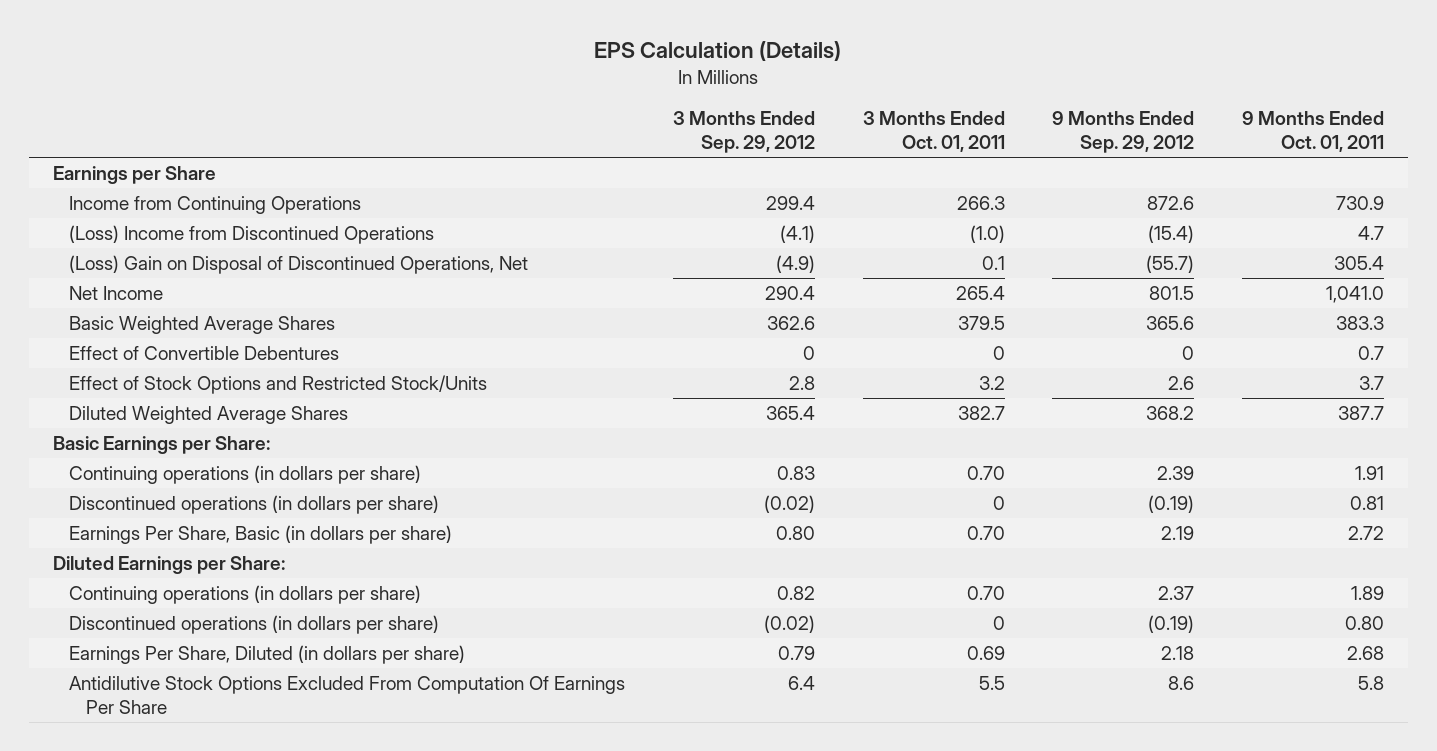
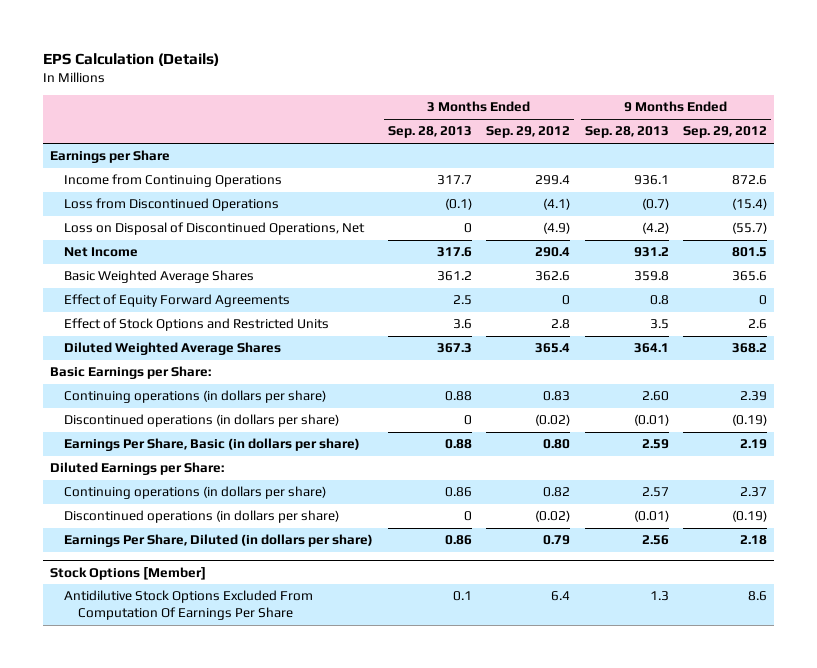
- | 3 Months Ended Sep. 29, 2012 | 3 Months Ended Oct. 01, 2011 | 9 Months Ended Sep. 29, 2012 | 9 Months Ended Oct. 01, 2011
+ | 3 Months Ended Sep. 28, 2013 | 3 Months Ended Sep. 29, 2012 | 9 Months Ended Sep. 28, 2013 | 9 Months Ended Sep. 29, 2012
- (Loss) Income from Discontinued Operations | (4.1) | (1.0) | (15.4) | 4.7
- (Loss) Gain on Disposal of Discontinued Operations, Net | (4.9) | 0.1 | (55.7) | 305.4
+ Loss from Discontinued Operations | (0.1) | (4.1) | (0.7) | (15.4)
+ Loss on Disposal of Discontinued Operations, Net | 0 | (4.9) | (4.2) | (55.7)
- Effect of Convertible Debentures | 0 | 0 | 0 | 0.7
- Effect of Stock Options and Restricted Stock/Units | 2.8 | 3.2 | 2.6 | 3.7
+ Effect of Equity Forward Agreements | 2.5 | 0 | 0.8 | 0
+ Effect of Stock Options and Restricted Units | 3.6 | 2.8 | 3.5 | 2.6
+ Stock Options [Member]

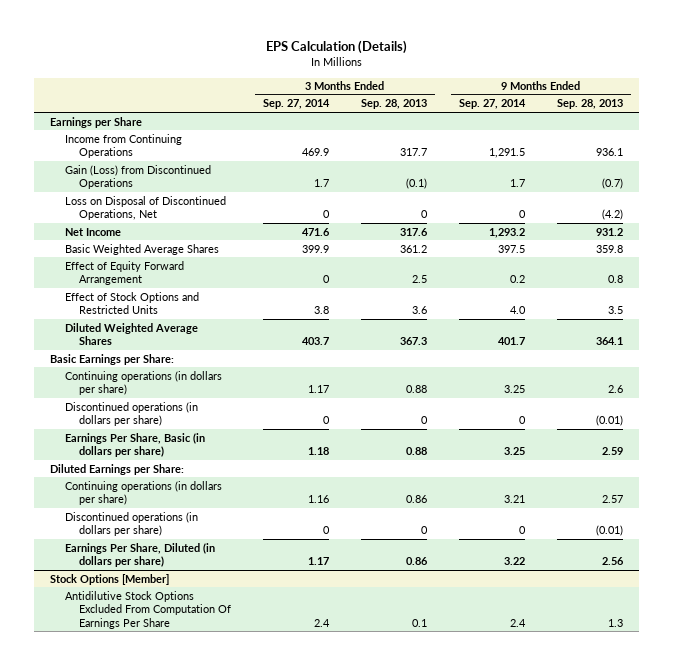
- | 3 Months Ended Sep. 28, 2013 | 3 Months Ended Sep. 29, 2012 | 9 Months Ended Sep. 28, 2013 | 9 Months Ended Sep. 29, 2012
+ | 3 Months Ended Sep. 27, 2014 | 3 Months Ended Sep. 28, 2013 | 9 Months Ended Sep. 27, 2014 | 9 Months Ended Sep. 28, 2013
- Loss from Discontinued Operations | (0.1) | (4.1) | (0.7) | (15.4)
+ Gain (Loss) from Discontinued Operations | 1.7 | (0.1) | 1.7 | (0.7)
- Effect of Equity Forward Agreements | 2.5 | 0 | 0.8 | 0
+ Effect of Equity Forward Arrangement | 0 | 2.5 | 0.2 | 0.8
- Continuing operations (in dollars per share) | 0.88 | 0.83 | 2.60 | 2.39
+ Continuing operations (in dollars per share) | 1.17 | 0.88 | 3.25 | 2.6

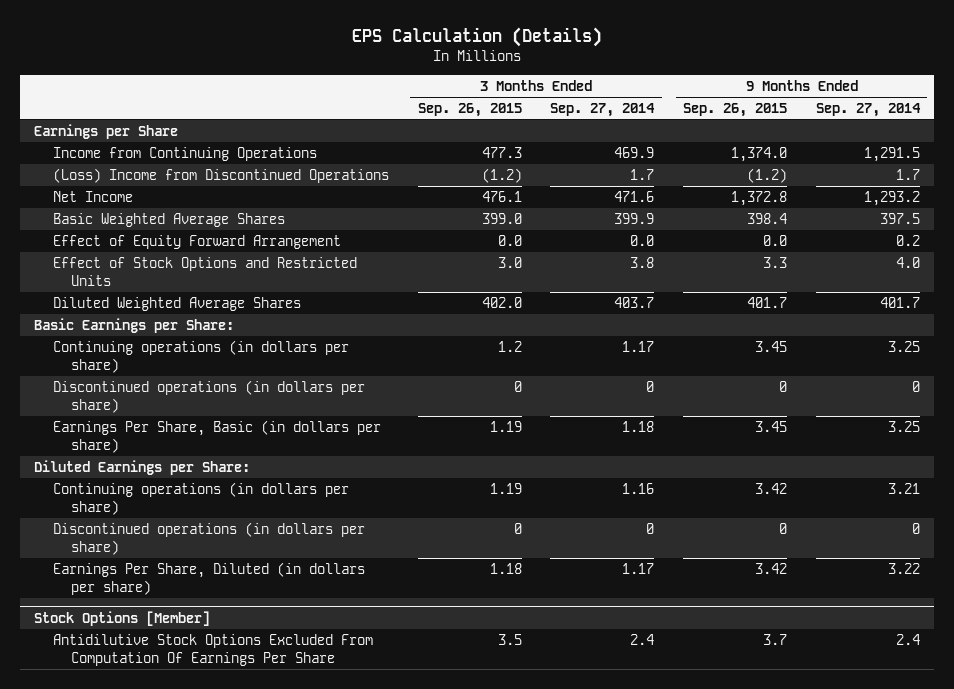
- | 3 Months Ended Sep. 27, 2014 | 3 Months Ended Sep. 28, 2013 | 9 Months Ended Sep. 27, 2014 | 9 Months Ended Sep. 28, 2013
+ | 3 Months Ended Sep. 26, 2015 | 3 Months Ended Sep. 27, 2014 | 9 Months Ended Sep. 26, 2015 | 9 Months Ended Sep. 27, 2014
- Gain (Loss) from Discontinued Operations | 1.7 | (0.1) | 1.7 | (0.7)
- Loss on Disposal of Discontinued Operations, Net | 0 | 0 | 0 | (4.2)
+ (Loss) Income from Discontinued Operations | (1.2) | 1.7 | (1.2) | 1.7
- Effect of Equity Forward Arrangement | 0 | 2.5 | 0.2 | 0.8
+ Effect of Equity Forward Arrangement | 0.0 | 0.0 | 0.0 | 0.2

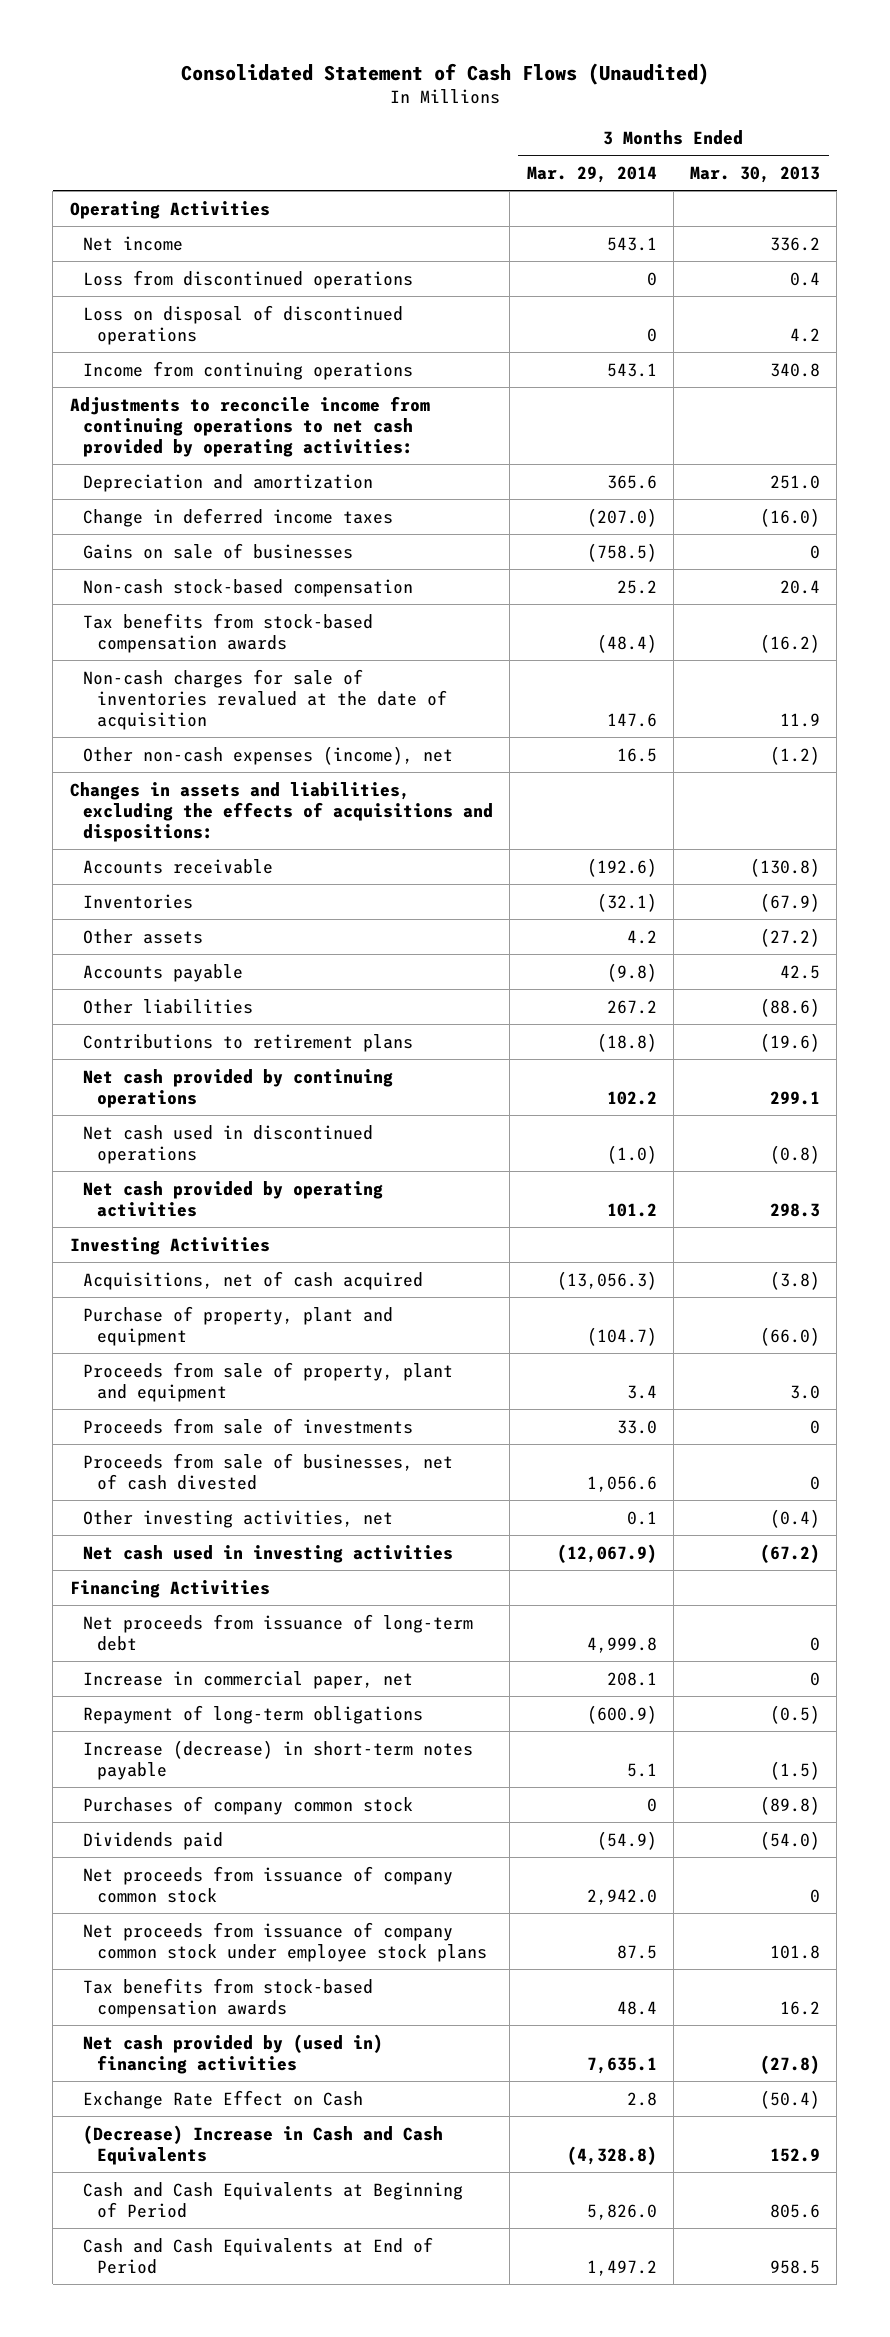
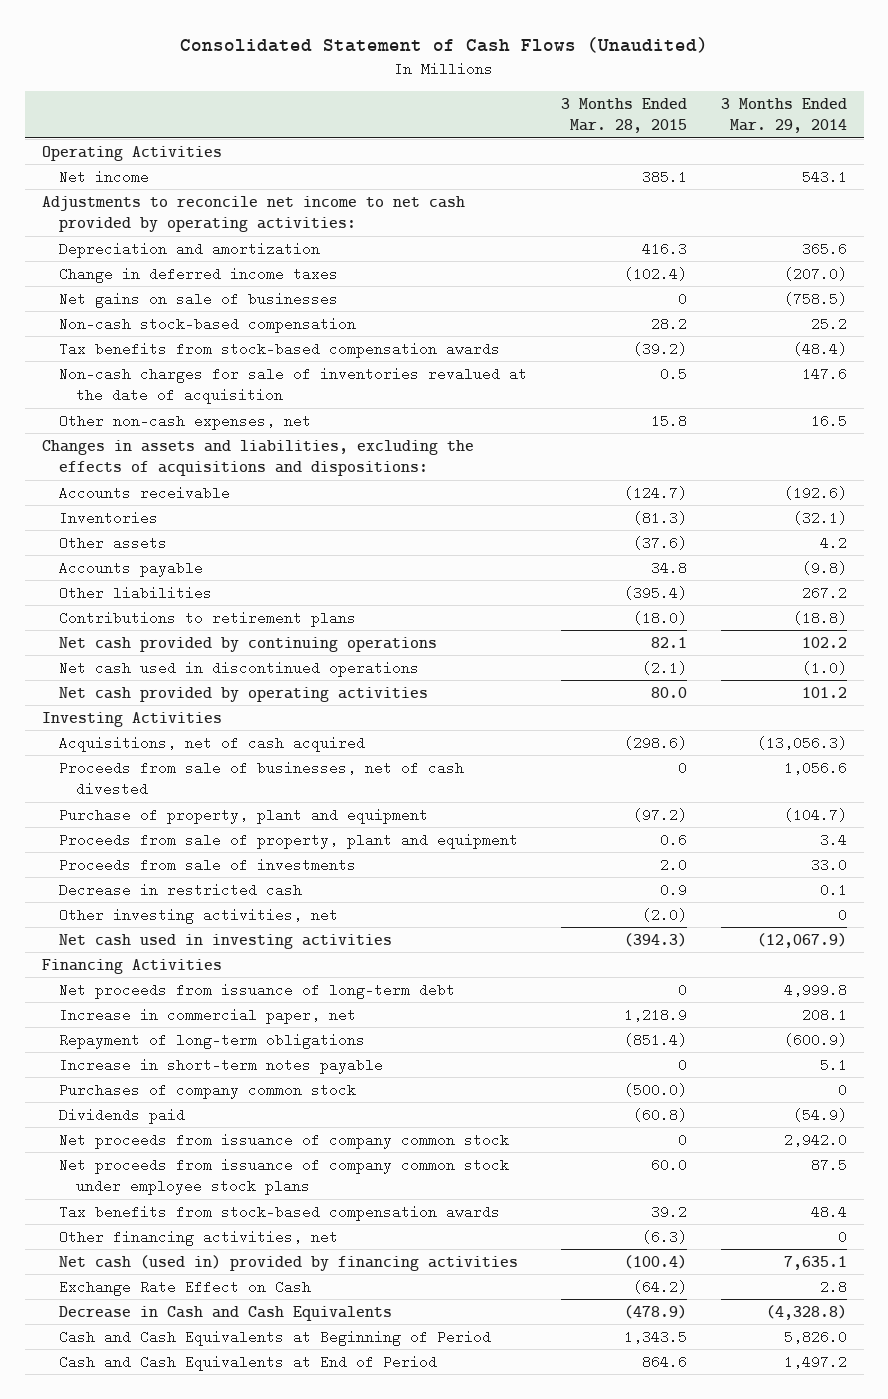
- | 3 Months Ended Mar. 29, 2014 | 3 Months Ended Mar. 30, 2013
+ | 3 Months Ended Mar. 28, 2015 | 3 Months Ended Mar. 29, 2014
- Loss from discontinued operations | 0 | 0.4
- Loss on disposal of discontinued operations | 0 | 4.2
- Income from continuing operations | 543.1 | 340.8
- Adjustments to reconcile income from continuing operations to net cash provided by operating activities:
+ Adjustments to reconcile net income to net cash provided by operating activities:
- Gains on sale of businesses | (758.5) | 0
+ Net gains on sale of businesses | 0 | (758.5)
- Other non-cash expenses (income), net | 16.5 | (1.2)
+ Other non-cash expenses, net | 15.8 | 16.5
moved up: Proceeds from sale of businesses, net of cash divested | 0 | 1,056.6
- Other investing activities, net | 0.1 | (0.4)
+ Decrease in restricted cash | 0.9 | 0.1
+ Other investing activities, net | (2.0) | 0
- Increase (decrease) in short-term notes payable | 5.1 | (1.5)
+ Increase in short-term notes payable | 0 | 5.1
- Net cash provided by (used in) financing activities | 7,635.1 | (27.8)
+ Other financing activities, net | (6.3) | 0
+ Net cash (used in) provided by financing activities | (100.4) | 7,635.1
- (Decrease) Increase in Cash and Cash Equivalents | (4,328.8) | 152.9
+ Decrease in Cash and Cash Equivalents | (478.9) | (4,328.8)

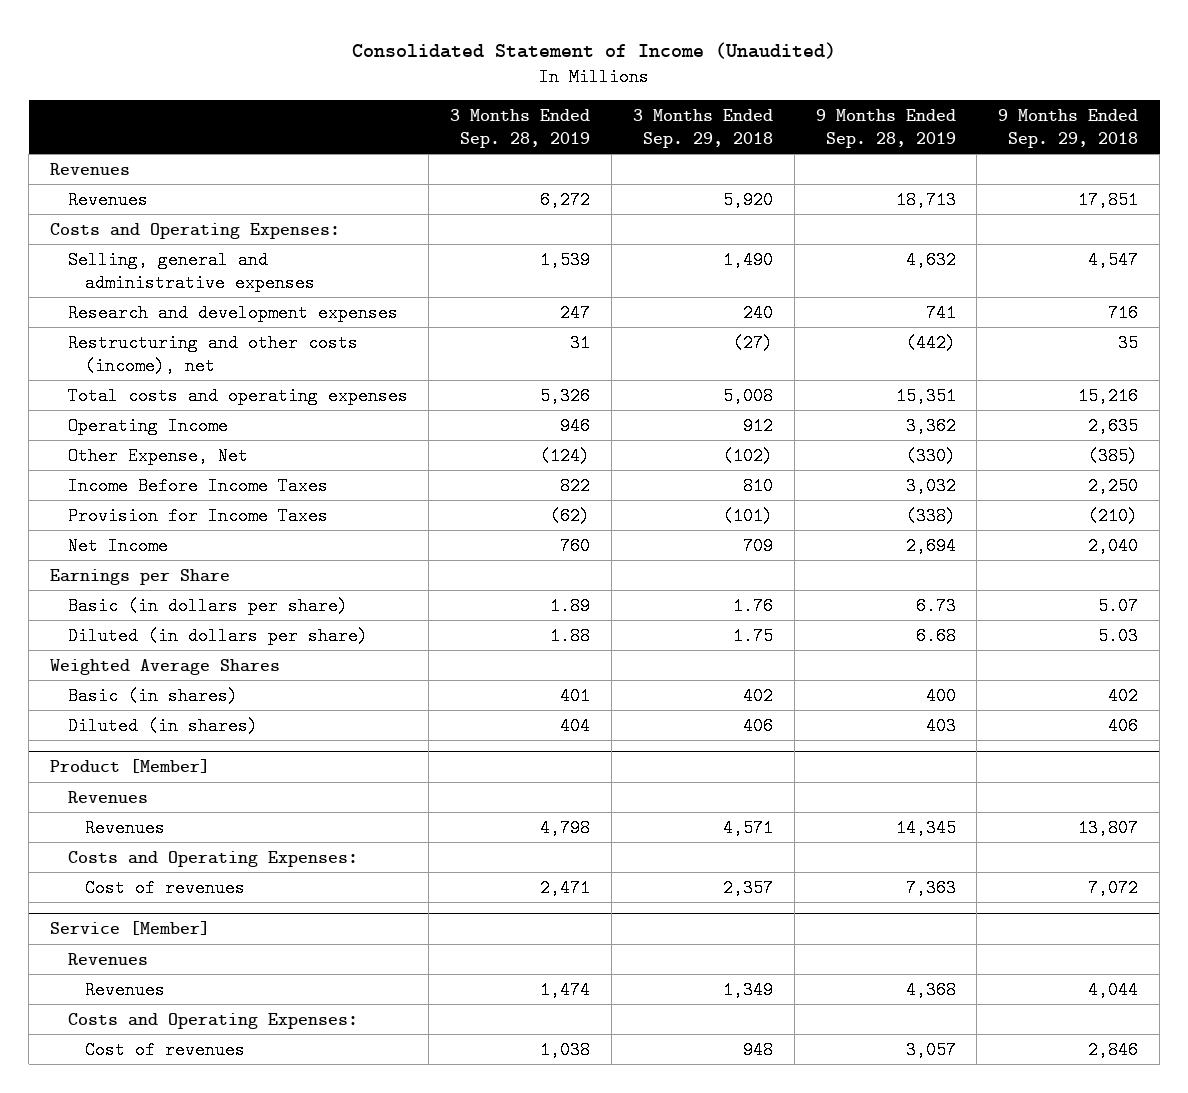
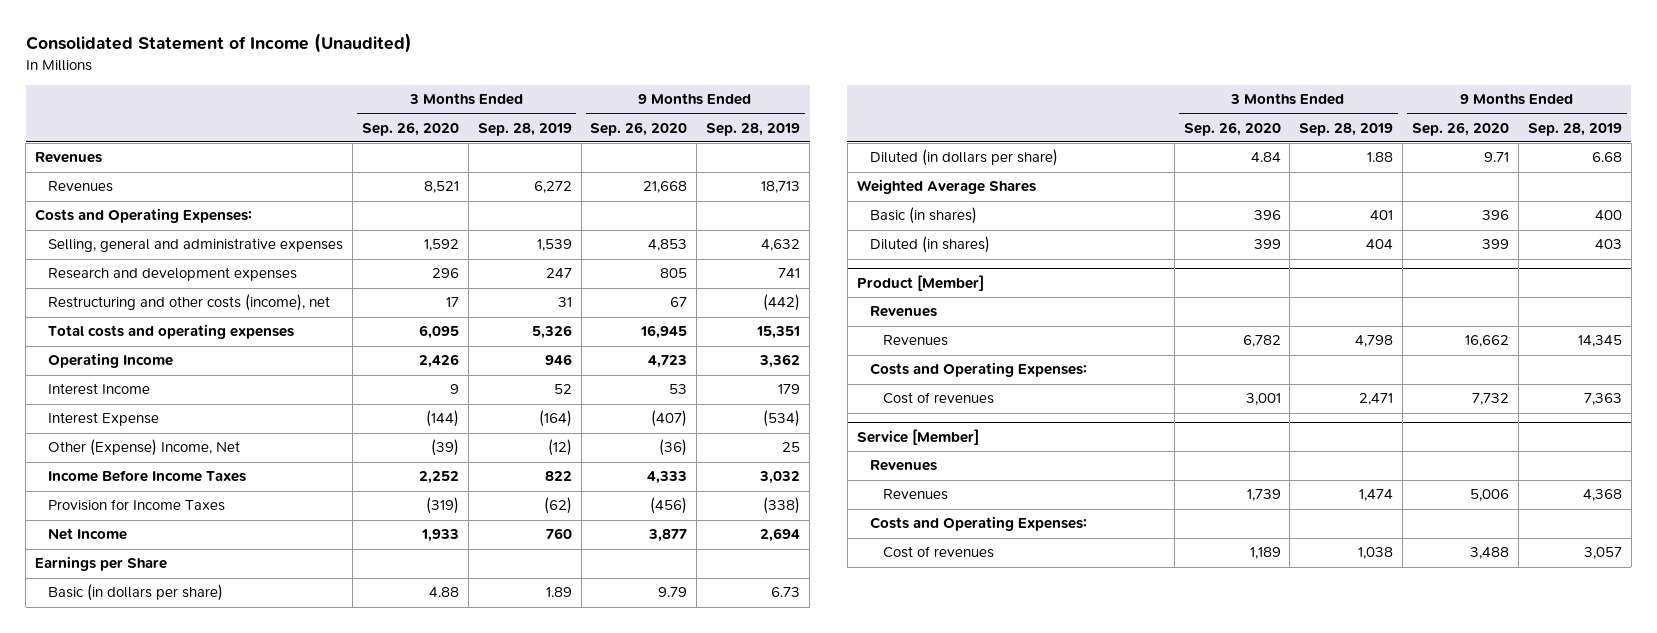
- | 3 Months Ended Sep. 28, 2019 | 3 Months Ended Sep. 29, 2018 | 9 Months Ended Sep. 28, 2019 | 9 Months Ended Sep. 29, 2018
+ | 3 Months Ended Sep. 26, 2020 | 3 Months Ended Sep. 28, 2019 | 9 Months Ended Sep. 26, 2020 | 9 Months Ended Sep. 28, 2019
- Other Expense, Net | (124) | (102) | (330) | (385)
+ Interest Income | 9 | 52 | 53 | 179
+ Interest Expense | (144) | (164) | (407) | (534)
+ Other (Expense) Income, Net | (39) | (12) | (36) | 25

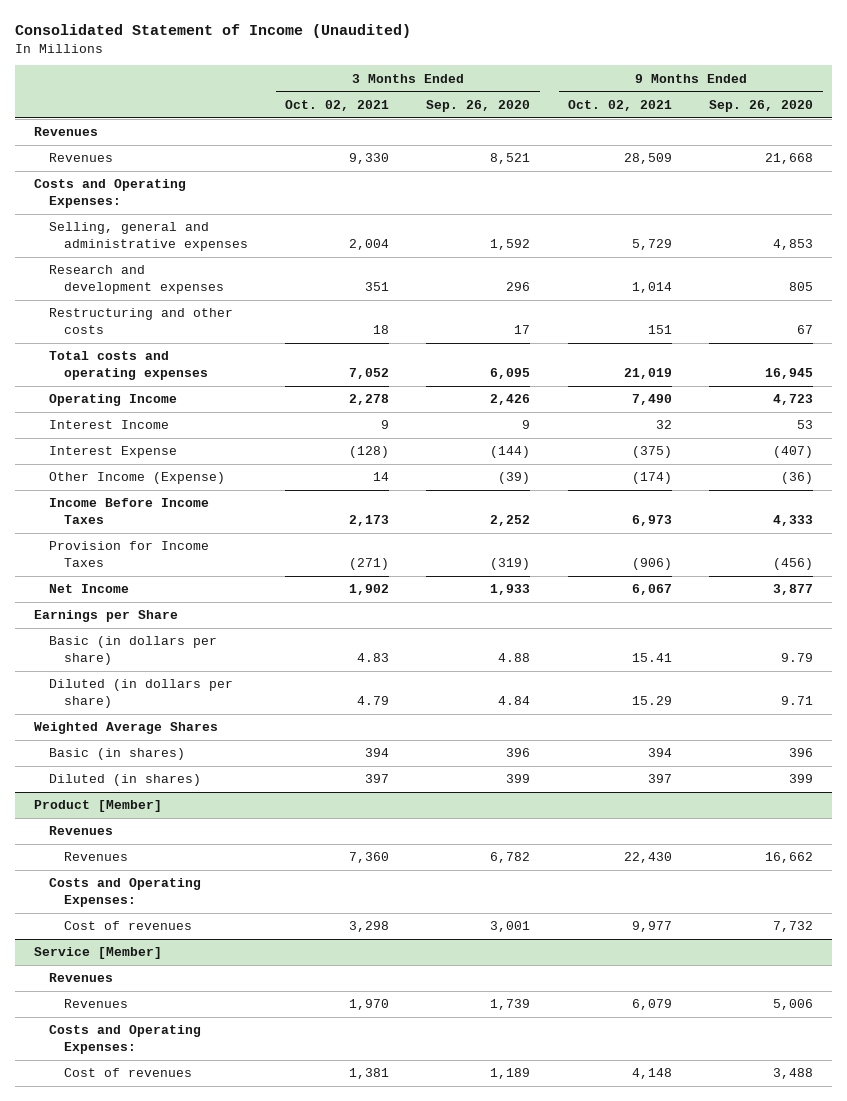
- | 3 Months Ended Sep. 26, 2020 | 3 Months Ended Sep. 28, 2019 | 9 Months Ended Sep. 26, 2020 | 9 Months Ended Sep. 28, 2019
+ | 3 Months Ended Oct. 02, 2021 | 3 Months Ended Sep. 26, 2020 | 9 Months Ended Oct. 02, 2021 | 9 Months Ended Sep. 26, 2020
- Restructuring and other costs (income), net | 17 | 31 | 67 | (442)
+ Restructuring and other costs | 18 | 17 | 151 | 67
- Other (Expense) Income, Net | (39) | (12) | (36) | 25
+ Other Income (Expense) | 14 | (39) | (174) | (36)

